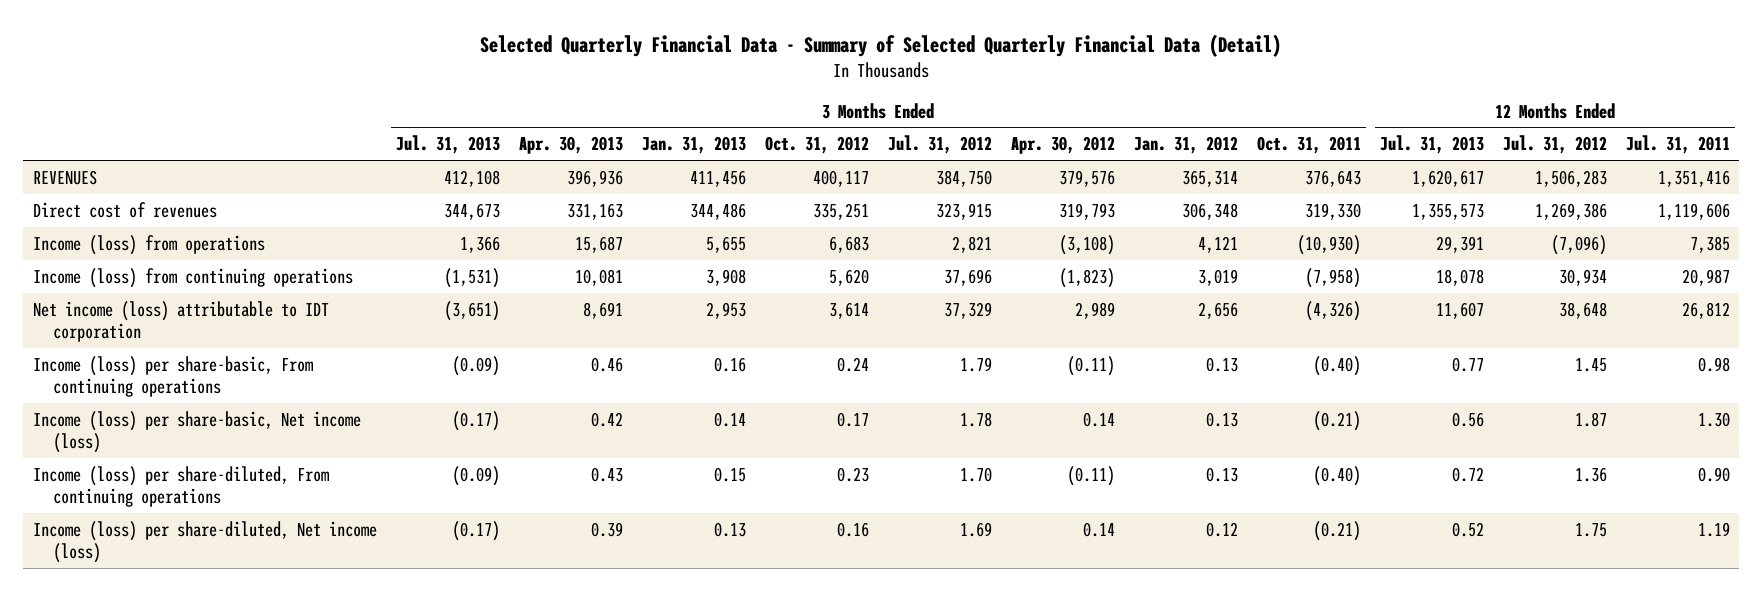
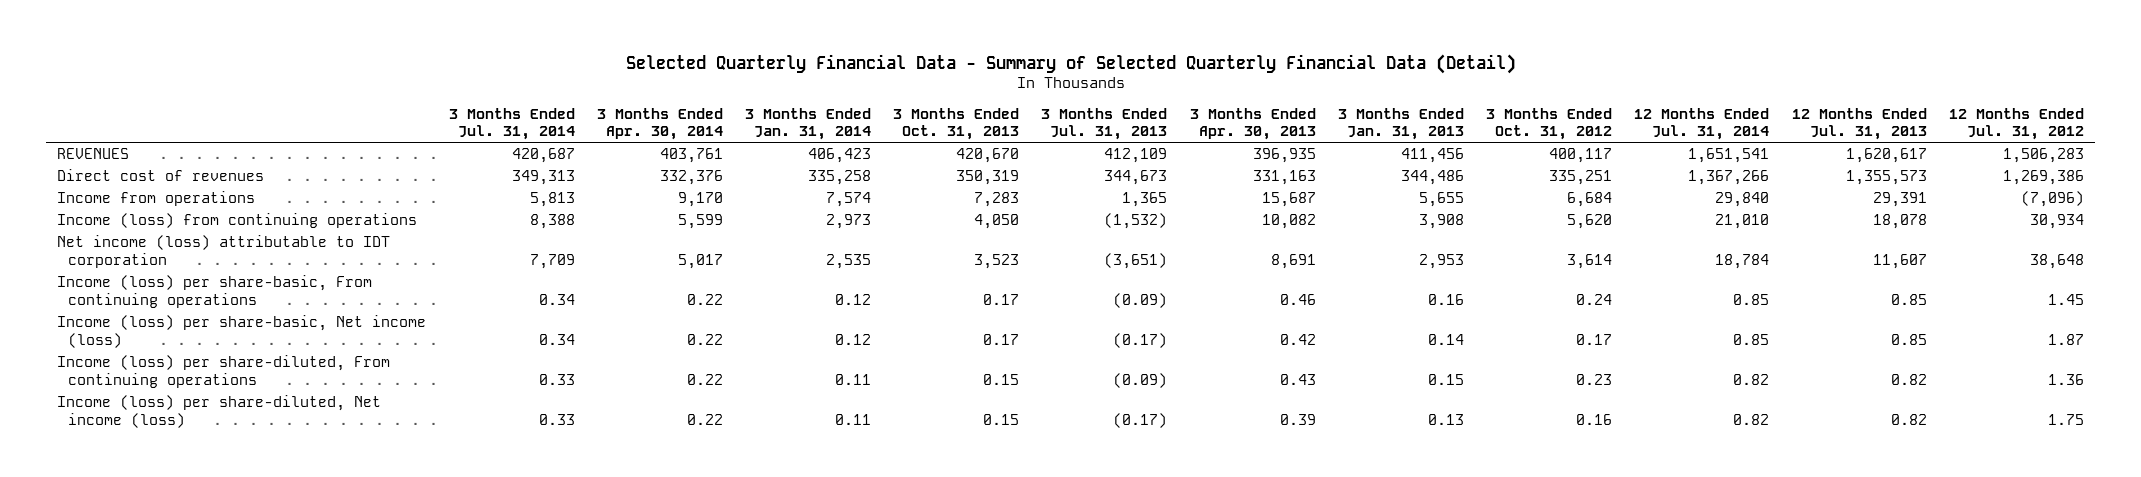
- | 3 Months Ended Jul. 31, 2013 | 3 Months Ended Apr. 30, 2013 | 3 Months Ended Jan. 31, 2013 | 3 Months Ended Oct. 31, 2012 | 3 Months Ended Jul. 31, 2012 | 3 Months Ended Apr. 30, 2012 | 3 Months Ended Jan. 31, 2012 | 3 Months Ended Oct. 31, 2011 | 12 Months Ended Jul. 31, 2013 | 12 Months Ended Jul. 31, 2012 | 12 Months Ended Jul. 31, 2011
+ | 3 Months Ended Jul. 31, 2014 | 3 Months Ended Apr. 30, 2014 | 3 Months Ended Jan. 31, 2014 | 3 Months Ended Oct. 31, 2013 | 3 Months Ended Jul. 31, 2013 | 3 Months Ended Apr. 30, 2013 | 3 Months Ended Jan. 31, 2013 | 3 Months Ended Oct. 31, 2012 | 12 Months Ended Jul. 31, 2014 | 12 Months Ended Jul. 31, 2013 | 12 Months Ended Jul. 31, 2012
- REVENUES | 412,108 | 396,936 | 411,456 | 400,117 | 384,750 | 379,576 | 365,314 | 376,643 | 1,620,617 | 1,506,283 | 1,351,416
+ REVENUES | 420,687 | 403,761 | 406,423 | 420,670 | 412,109 | 396,935 | 411,456 | 400,117 | 1,651,541 | 1,620,617 | 1,506,283
- Income (loss) from operations | 1,366 | 15,687 | 5,655 | 6,683 | 2,821 | (3,108) | 4,121 | (10,930) | 29,391 | (7,096) | 7,385
- Income (loss) from continuing operations | (1,531) | 10,081 | 3,908 | 5,620 | 37,696 | (1,823) | 3,019 | (7,958) | 18,078 | 30,934 | 20,987
+ Income from operations | 5,813 | 9,170 | 7,574 | 7,283 | 1,365 | 15,687 | 5,655 | 6,684 | 29,840 | 29,391 | (7,096)
+ Income (loss) from continuing operations | 8,388 | 5,599 | 2,973 | 4,050 | (1,532) | 10,082 | 3,908 | 5,620 | 21,010 | 18,078 | 30,934
- Income (loss) per share-basic, From continuing operations | (0.09) | 0.46 | 0.16 | 0.24 | 1.79 | (0.11) | 0.13 | (0.40) | 0.77 | 1.45 | 0.98
- Income (loss) per share-basic, Net income (loss) | (0.17) | 0.42 | 0.14 | 0.17 | 1.78 | 0.14 | 0.13 | (0.21) | 0.56 | 1.87 | 1.30
- Income (loss) per share-diluted, From continuing operations | (0.09) | 0.43 | 0.15 | 0.23 | 1.70 | (0.11) | 0.13 | (0.40) | 0.72 | 1.36 | 0.90
- Income (loss) per share-diluted, Net income (loss) | (0.17) | 0.39 | 0.13 | 0.16 | 1.69 | 0.14 | 0.12 | (0.21) | 0.52 | 1.75 | 1.19
+ Income (loss) per share-basic, From continuing operations | 0.34 | 0.22 | 0.12 | 0.17 | (0.09) | 0.46 | 0.16 | 0.24 | 0.85 | 0.85 | 1.45
+ Income (loss) per share-basic, Net income (loss) | 0.34 | 0.22 | 0.12 | 0.17 | (0.17) | 0.42 | 0.14 | 0.17 | 0.85 | 0.85 | 1.87
+ Income (loss) per share-diluted, From continuing operations | 0.33 | 0.22 | 0.11 | 0.15 | (0.09) | 0.43 | 0.15 | 0.23 | 0.82 | 0.82 | 1.36
+ Income (loss) per share-diluted, Net income (loss) | 0.33 | 0.22 | 0.11 | 0.15 | (0.17) | 0.39 | 0.13 | 0.16 | 0.82 | 0.82 | 1.75

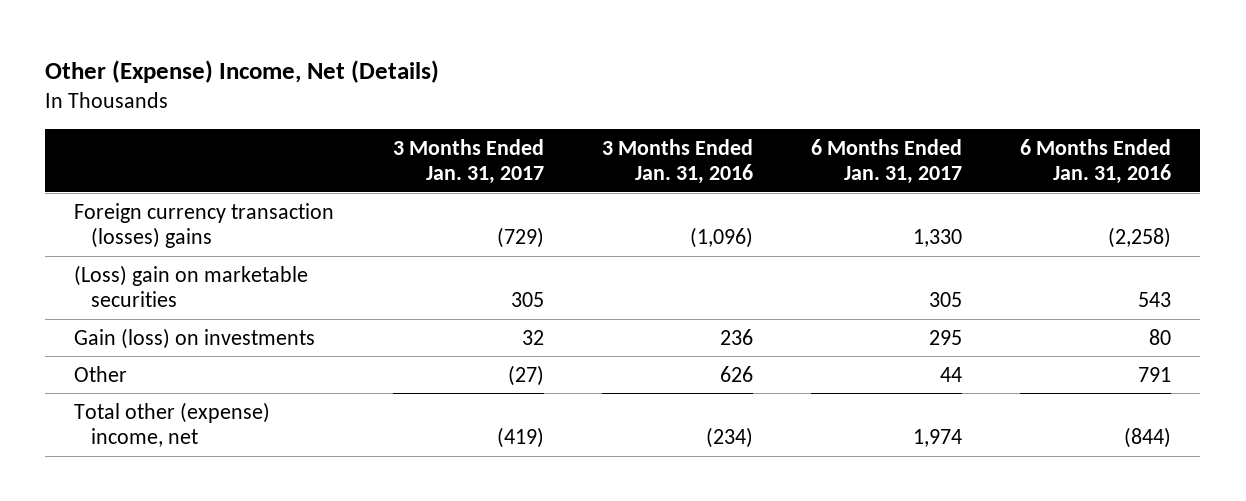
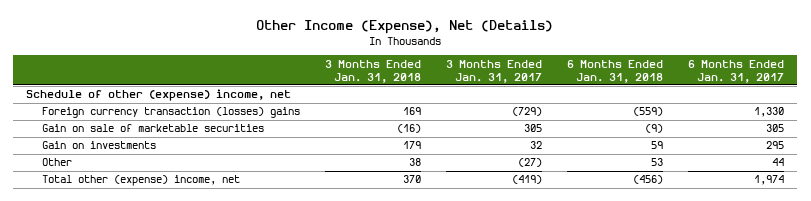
- Other (Expense) Income, Net (Details)
+ Other Income (Expense), Net (Details)
- | 3 Months Ended Jan. 31, 2017 | 3 Months Ended Jan. 31, 2016 | 6 Months Ended Jan. 31, 2017 | 6 Months Ended Jan. 31, 2016
+ | 3 Months Ended Jan. 31, 2018 | 3 Months Ended Jan. 31, 2017 | 6 Months Ended Jan. 31, 2018 | 6 Months Ended Jan. 31, 2017
+ Schedule of other (expense) income, net
- (Loss) gain on marketable securities | 305 | | 305 | 543
- Gain (loss) on investments | 32 | 236 | 295 | 80
+ Gain on sale of marketable securities | (16) | 305 | (9) | 305
+ Gain on investments | 179 | 32 | 59 | 295

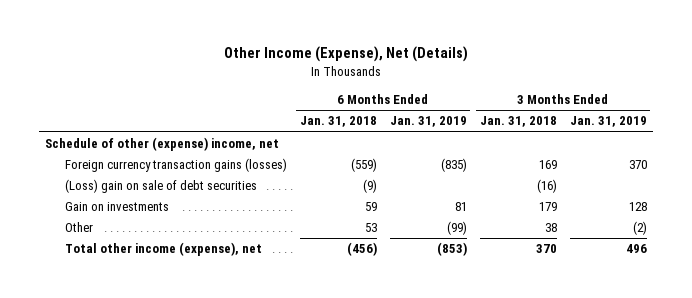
- | 3 Months Ended Jan. 31, 2018 | 3 Months Ended Jan. 31, 2017 | 6 Months Ended Jan. 31, 2018 | 6 Months Ended Jan. 31, 2017
+ | 6 Months Ended Jan. 31, 2018 | 6 Months Ended Jan. 31, 2019 | 3 Months Ended Jan. 31, 2018 | 3 Months Ended Jan. 31, 2019
- Foreign currency transaction (losses) gains | 169 | (729) | (559) | 1,330
- Gain on sale of marketable securities | (16) | 305 | (9) | 305
+ Foreign currency transaction gains (losses) | (559) | (835) | 169 | 370
+ (Loss) gain on sale of debt securities | (9) | | (16) |
- Total other (expense) income, net | 370 | (419) | (456) | 1,974
+ Total other income (expense), net | (456) | (853) | 370 | 496

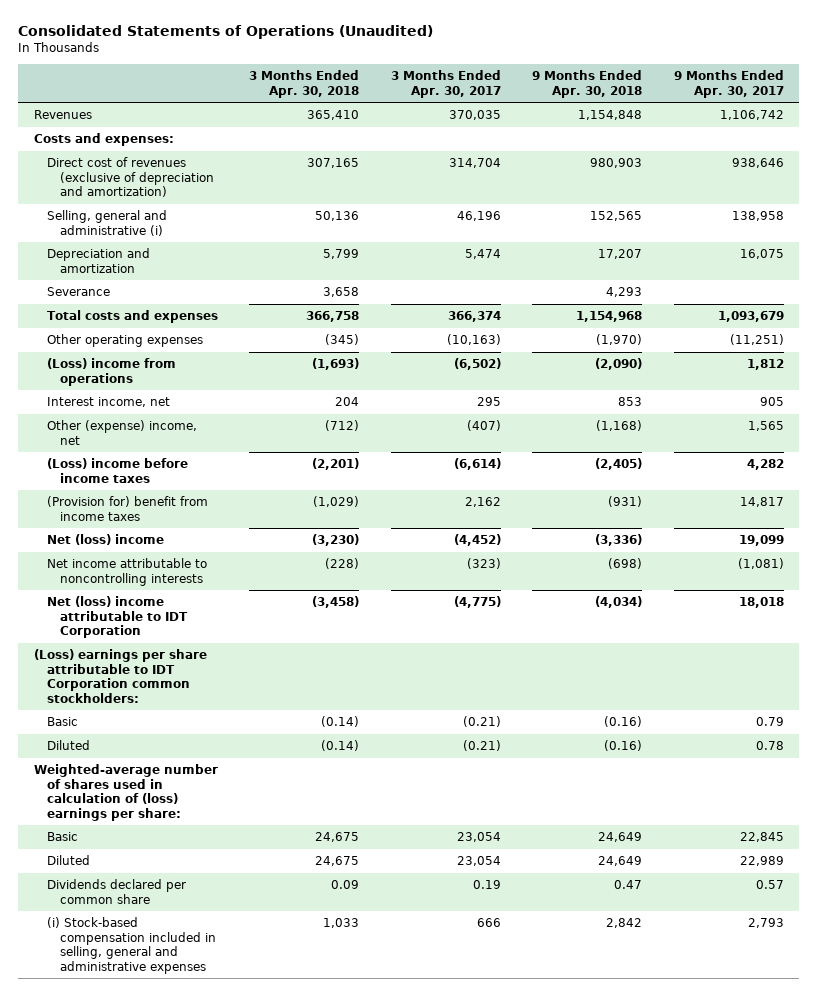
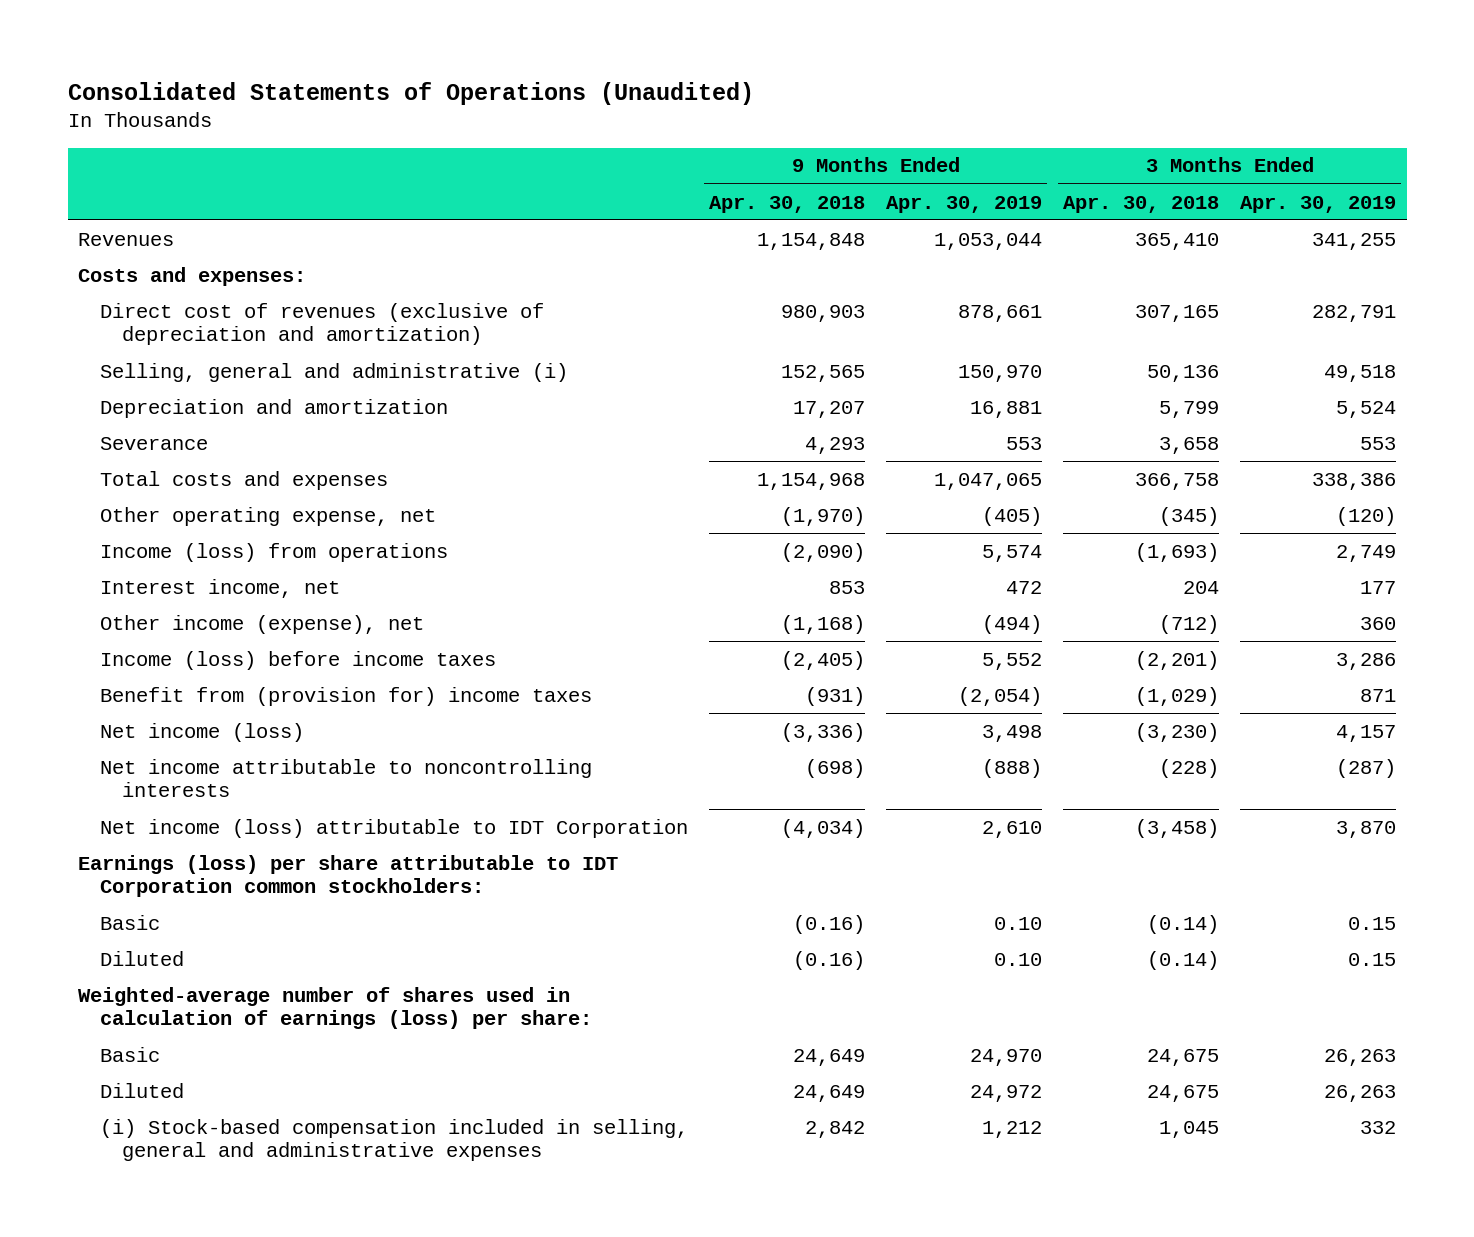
- | 3 Months Ended Apr. 30, 2018 | 3 Months Ended Apr. 30, 2017 | 9 Months Ended Apr. 30, 2018 | 9 Months Ended Apr. 30, 2017
+ | 9 Months Ended Apr. 30, 2018 | 9 Months Ended Apr. 30, 2019 | 3 Months Ended Apr. 30, 2018 | 3 Months Ended Apr. 30, 2019
- Other operating expenses | (345) | (10,163) | (1,970) | (11,251)
- (Loss) income from operations | (1,693) | (6,502) | (2,090) | 1,812
+ Other operating expense, net | (1,970) | (405) | (345) | (120)
+ Income (loss) from operations | (2,090) | 5,574 | (1,693) | 2,749
- Other (expense) income, net | (712) | (407) | (1,168) | 1,565
- (Loss) income before income taxes | (2,201) | (6,614) | (2,405) | 4,282
- (Provision for) benefit from income taxes | (1,029) | 2,162 | (931) | 14,817
- Net (loss) income | (3,230) | (4,452) | (3,336) | 19,099
+ Other income (expense), net | (1,168) | (494) | (712) | 360
+ Income (loss) before income taxes | (2,405) | 5,552 | (2,201) | 3,286
+ Benefit from (provision for) income taxes | (931) | (2,054) | (1,029) | 871
+ Net income (loss) | (3,336) | 3,498 | (3,230) | 4,157
- Net (loss) income attributable to IDT Corporation | (3,458) | (4,775) | (4,034) | 18,018
- (Loss) earnings per share attributable to IDT Corporation common stockholders:
+ Net income (loss) attributable to IDT Corporation | (4,034) | 2,610 | (3,458) | 3,870
+ Earnings (loss) per share attributable to IDT Corporation common stockholders:
- Weighted-average number of shares used in calculation of (loss) earnings per share:
+ Weighted-average number of shares used in calculation of earnings (loss) per share:
- Dividends declared per common share | 0.09 | 0.19 | 0.47 | 0.57
- (i) Stock-based compensation included in selling, general and administrative expenses | 1,033 | 666 | 2,842 | 2,793
+ (i) Stock-based compensation included in selling, general and administrative expenses | 2,842 | 1,212 | 1,045 | 332

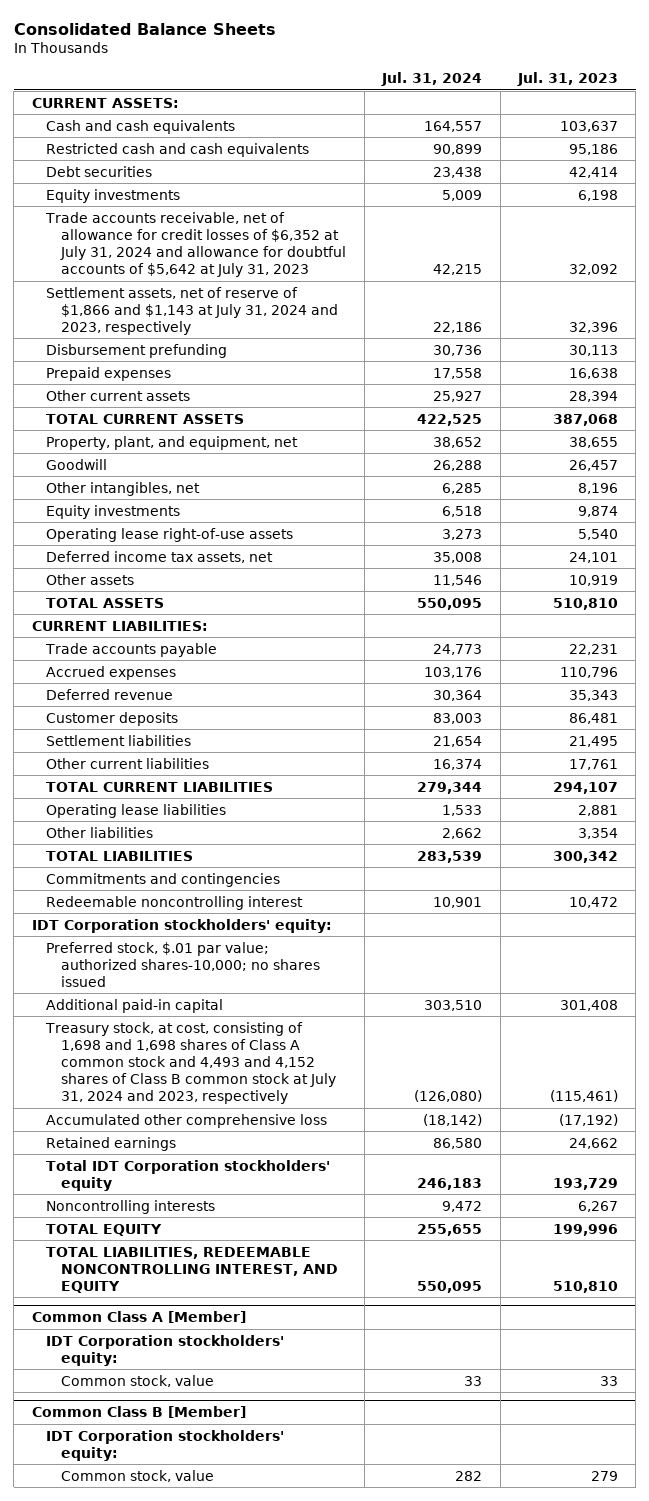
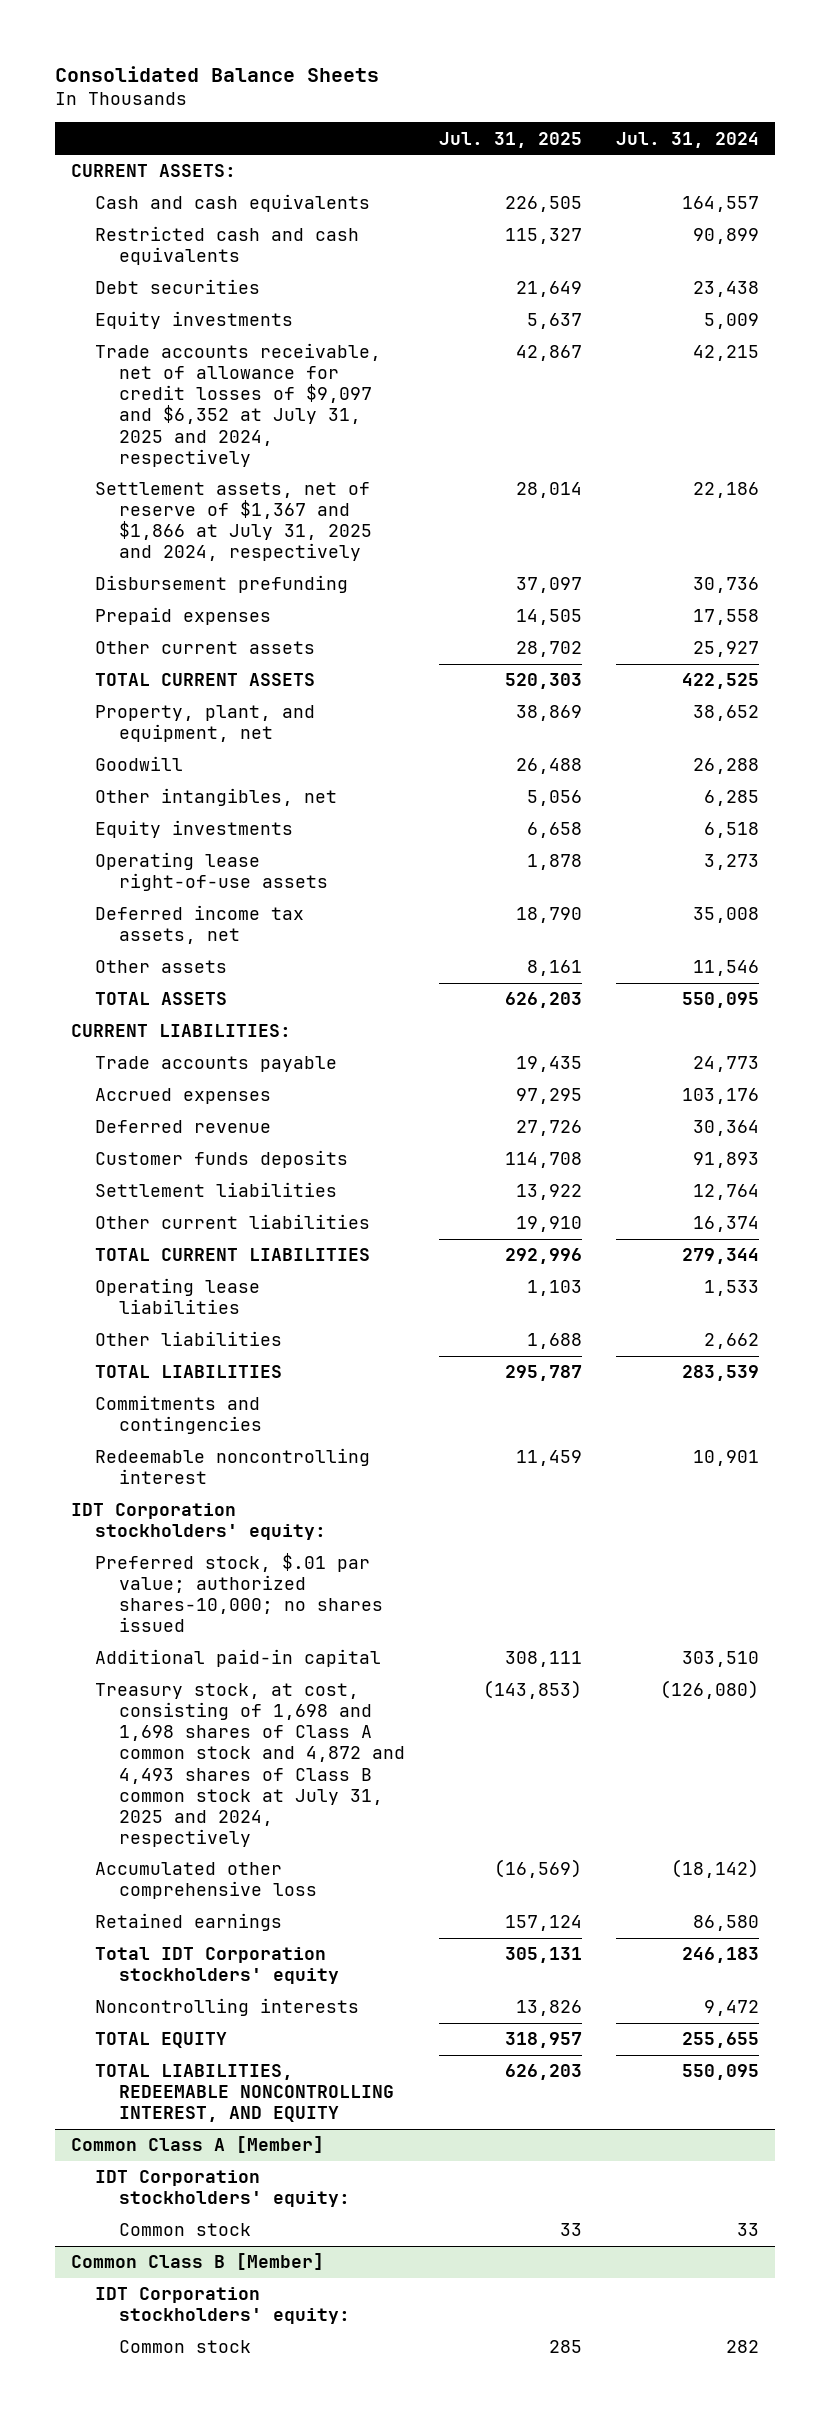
- | Jul. 31, 2024 | Jul. 31, 2023
+ | Jul. 31, 2025 | Jul. 31, 2024
- Trade accounts receivable, net of allowance for credit losses of $6,352 at July 31, 2024 and allowance for doubtful accounts of $5,642 at July 31, 2023 | 42,215 | 32,092
- Settlement assets, net of reserve of $1,866 and $1,143 at July 31, 2024 and 2023, respectively | 22,186 | 32,396
+ Trade accounts receivable, net of allowance for credit losses of $9,097 and $6,352 at July 31, 2025 and 2024, respectively | 42,867 | 42,215
+ Settlement assets, net of reserve of $1,367 and $1,866 at July 31, 2025 and 2024, respectively | 28,014 | 22,186
- Customer deposits | 83,003 | 86,481
- Settlement liabilities | 21,654 | 21,495
+ Customer funds deposits | 114,708 | 91,893
+ Settlement liabilities | 13,922 | 12,764
- Treasury stock, at cost, consisting of 1,698 and 1,698 shares of Class A common stock and 4,493 and 4,152 shares of Class B common stock at July 31, 2024 and 2023, respectively | (126,080) | (115,461)
+ Treasury stock, at cost, consisting of 1,698 and 1,698 shares of Class A common stock and 4,872 and 4,493 shares of Class B common stock at July 31, 2025 and 2024, respectively | (143,853) | (126,080)
@ Common Class A [Member]
- Common stock, value | 33 | 33
+ Common stock | 33 | 33
@ Common Class B [Member]
- Common stock, value | 282 | 279
+ Common stock | 285 | 282

